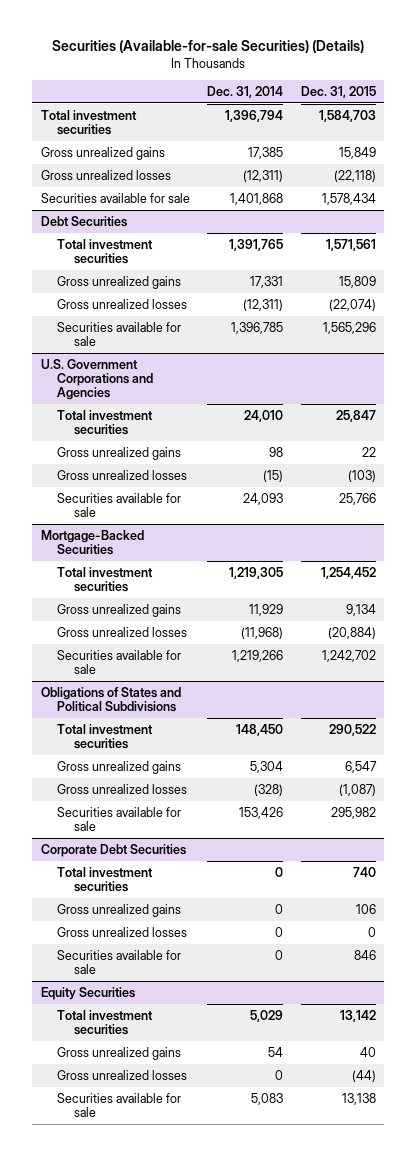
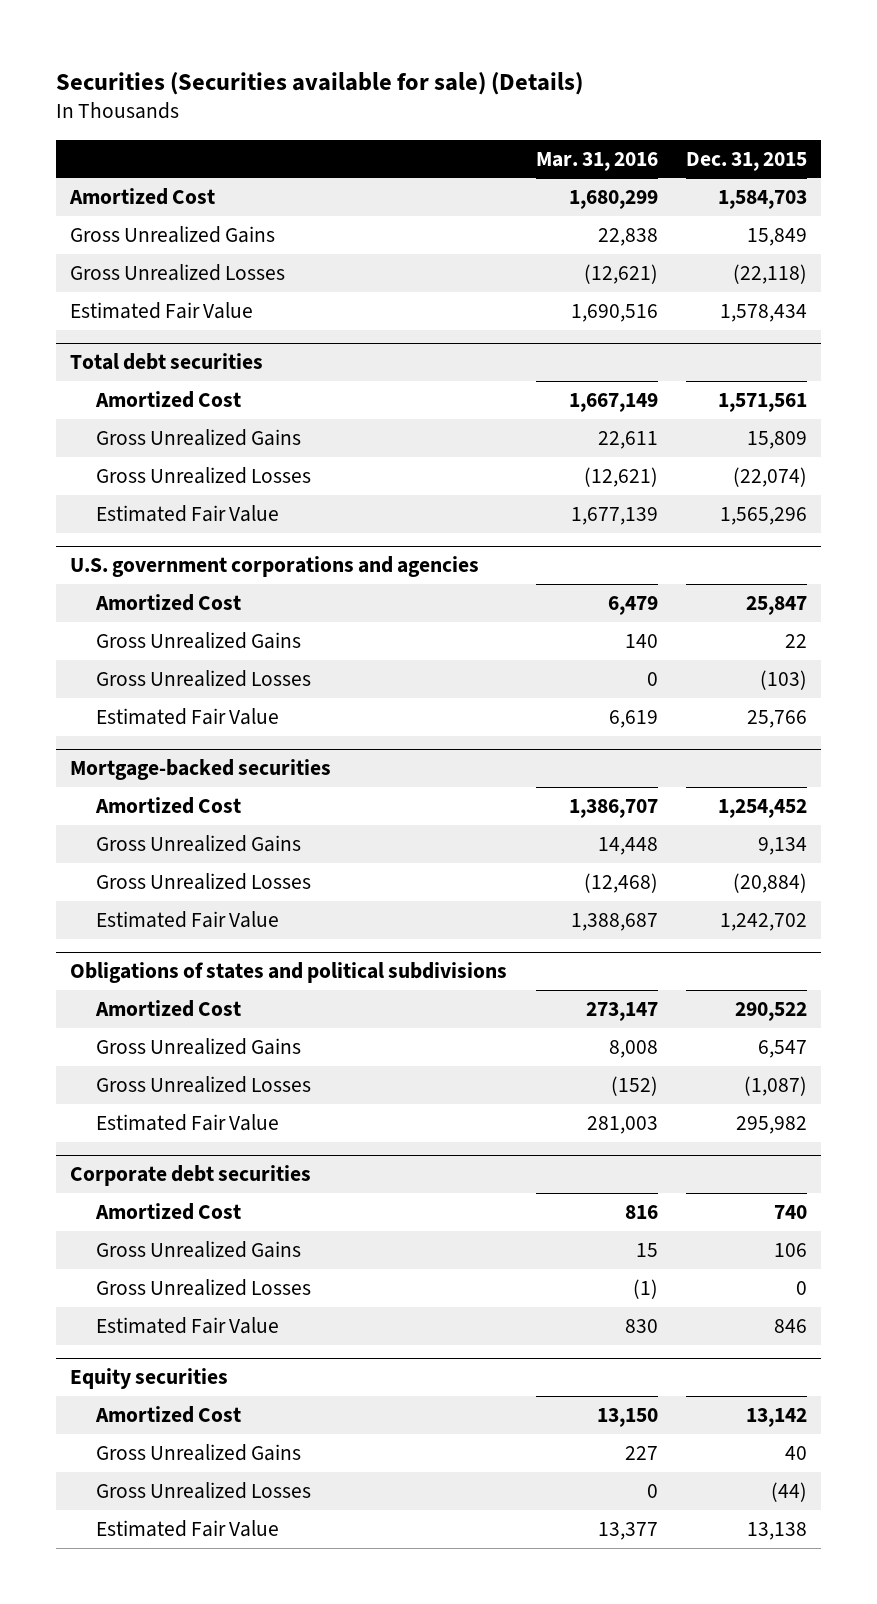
- Securities (Available-for-sale Securities) (Details)
+ Securities (Securities available for sale) (Details)
- | Dec. 31, 2014 | Dec. 31, 2015
+ | Mar. 31, 2016 | Dec. 31, 2015
- Total investment securities | 1,396,794 | 1,584,703
- Gross unrealized gains | 17,385 | 15,849
- Gross unrealized losses | (12,311) | (22,118)
- Securities available for sale | 1,401,868 | 1,578,434
- Debt Securities
- Total investment securities | 1,391,765 | 1,571,561
- Gross unrealized gains | 17,331 | 15,809
- Gross unrealized losses | (12,311) | (22,074)
- Securities available for sale | 1,396,785 | 1,565,296
- U.S. Government Corporations and Agencies
- Total investment securities | 24,010 | 25,847
- Gross unrealized gains | 98 | 22
- Gross unrealized losses | (15) | (103)
- Securities available for sale | 24,093 | 25,766
- Mortgage-Backed Securities
- Total investment securities | 1,219,305 | 1,254,452
- Gross unrealized gains | 11,929 | 9,134
- Gross unrealized losses | (11,968) | (20,884)
- Securities available for sale | 1,219,266 | 1,242,702
- Obligations of States and Political Subdivisions
- Total investment securities | 148,450 | 290,522
- Gross unrealized gains | 5,304 | 6,547
- Gross unrealized losses | (328) | (1,087)
- Securities available for sale | 153,426 | 295,982
- Corporate Debt Securities
- Total investment securities | 0 | 740
- Gross unrealized gains | 0 | 106
- Gross unrealized losses | 0 | 0
- Securities available for sale | 0 | 846
- Equity Securities
- Total investment securities | 5,029 | 13,142
- Gross unrealized gains | 54 | 40
- Gross unrealized losses | 0 | (44)
- Securities available for sale | 5,083 | 13,138
+ Amortized Cost | 1,680,299 | 1,584,703
+ Gross Unrealized Gains | 22,838 | 15,849
+ Gross Unrealized Losses | (12,621) | (22,118)
+ Estimated Fair Value | 1,690,516 | 1,578,434
+ Total debt securities
+ Amortized Cost | 1,667,149 | 1,571,561
+ Gross Unrealized Gains | 22,611 | 15,809
+ Gross Unrealized Losses | (12,621) | (22,074)
+ Estimated Fair Value | 1,677,139 | 1,565,296
+ U.S. government corporations and agencies
+ Amortized Cost | 6,479 | 25,847
+ Gross Unrealized Gains | 140 | 22
+ Gross Unrealized Losses | 0 | (103)
+ Estimated Fair Value | 6,619 | 25,766
+ Mortgage-backed securities
+ Amortized Cost | 1,386,707 | 1,254,452
+ Gross Unrealized Gains | 14,448 | 9,134
+ Gross Unrealized Losses | (12,468) | (20,884)
+ Estimated Fair Value | 1,388,687 | 1,242,702
+ Obligations of states and political subdivisions
+ Amortized Cost | 273,147 | 290,522
+ Gross Unrealized Gains | 8,008 | 6,547
+ Gross Unrealized Losses | (152) | (1,087)
+ Estimated Fair Value | 281,003 | 295,982
+ Corporate debt securities
+ Amortized Cost | 816 | 740
+ Gross Unrealized Gains | 15 | 106
+ Gross Unrealized Losses | (1) | 0
+ Estimated Fair Value | 830 | 846
+ Equity securities
+ Amortized Cost | 13,150 | 13,142
+ Gross Unrealized Gains | 227 | 40
+ Gross Unrealized Losses | 0 | (44)
+ Estimated Fair Value | 13,377 | 13,138

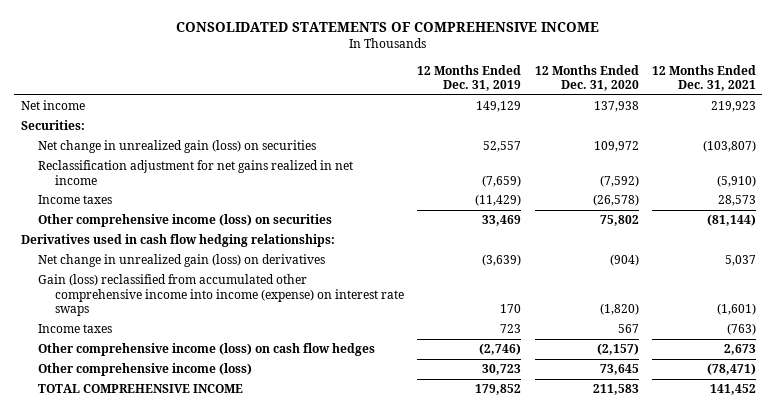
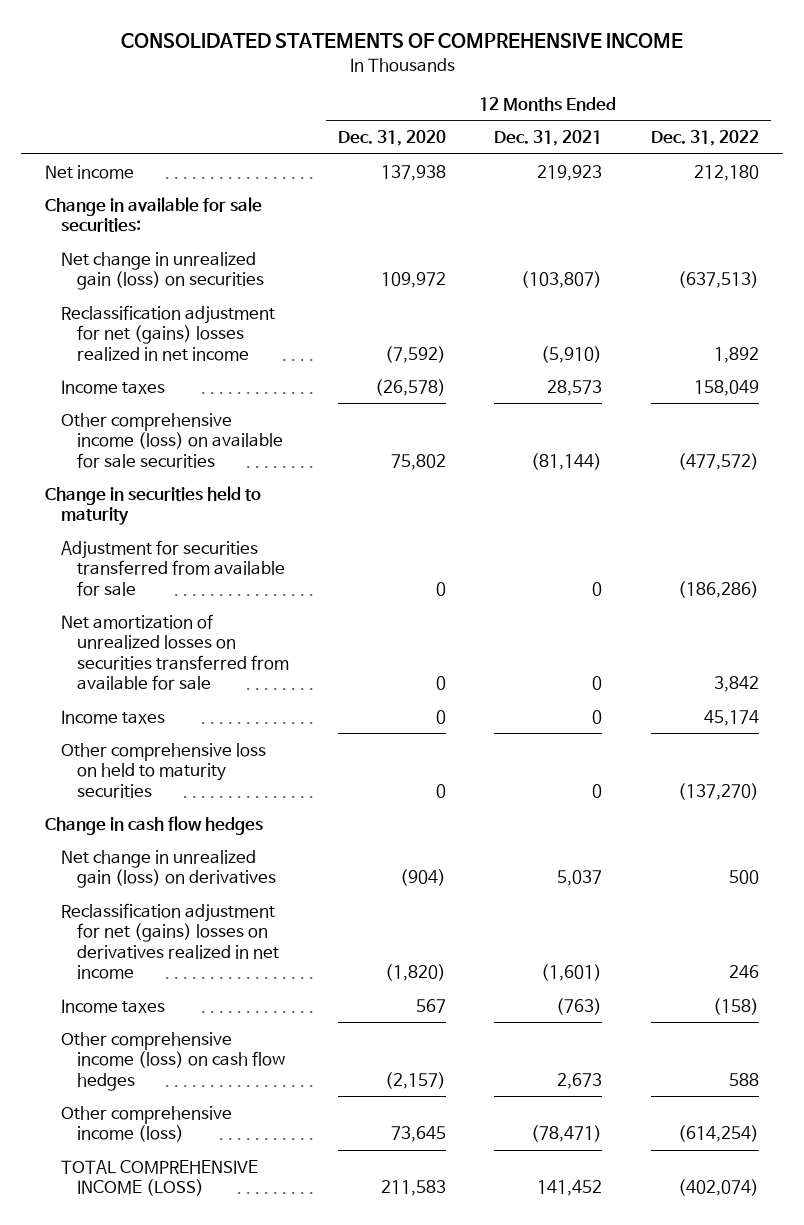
- | 12 Months Ended Dec. 31, 2019 | 12 Months Ended Dec. 31, 2020 | 12 Months Ended Dec. 31, 2021
+ | 12 Months Ended Dec. 31, 2020 | 12 Months Ended Dec. 31, 2021 | 12 Months Ended Dec. 31, 2022
- Securities:
+ Change in available for sale securities:
- Reclassification adjustment for net gains realized in net income | (7,659) | (7,592) | (5,910)
+ Reclassification adjustment for net (gains) losses realized in net income | (7,592) | (5,910) | 1,892
- Other comprehensive income (loss) on securities | 33,469 | 75,802 | (81,144)
- Derivatives used in cash flow hedging relationships:
+ Other comprehensive income (loss) on available for sale securities | 75,802 | (81,144) | (477,572)
+ Change in securities held to maturity
+ Adjustment for securities transferred from available for sale | 0 | 0 | (186,286)
+ Net amortization of unrealized losses on securities transferred from available for sale | 0 | 0 | 3,842
+ Income taxes | 0 | 0 | 45,174
+ Other comprehensive loss on held to maturity securities | 0 | 0 | (137,270)
+ Change in cash flow hedges
- Gain (loss) reclassified from accumulated other comprehensive income into income (expense) on interest rate swaps | 170 | (1,820) | (1,601)
+ Reclassification adjustment for net (gains) losses on derivatives realized in net income | (1,820) | (1,601) | 246
- TOTAL COMPREHENSIVE INCOME | 179,852 | 211,583 | 141,452
+ TOTAL COMPREHENSIVE INCOME (LOSS) | 211,583 | 141,452 | (402,074)

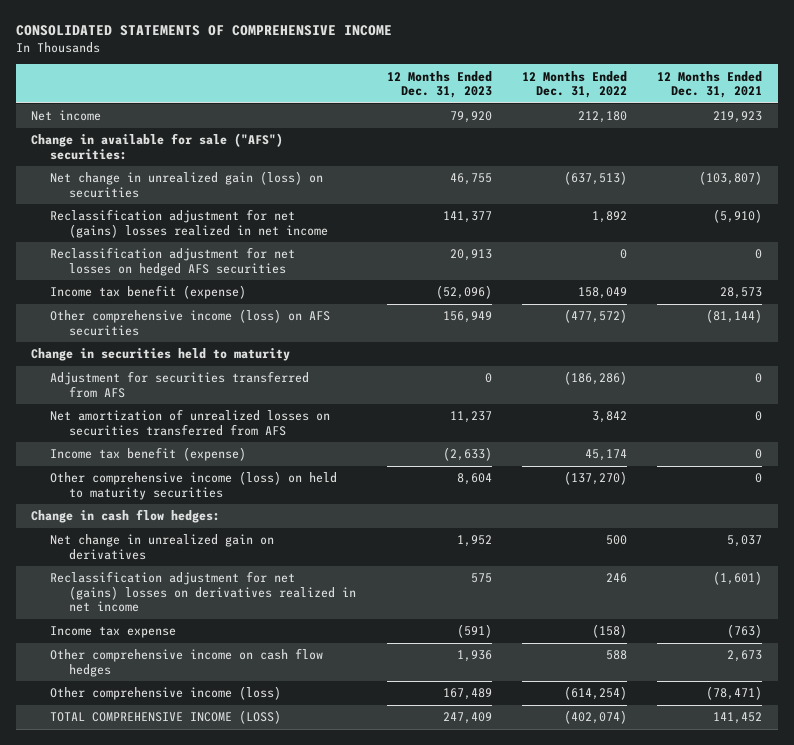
- | 12 Months Ended Dec. 31, 2020 | 12 Months Ended Dec. 31, 2021 | 12 Months Ended Dec. 31, 2022
+ | 12 Months Ended Dec. 31, 2023 | 12 Months Ended Dec. 31, 2022 | 12 Months Ended Dec. 31, 2021
- Change in available for sale securities:
+ Change in available for sale ("AFS") securities:
- Income taxes | (26,578) | 28,573 | 158,049
- Other comprehensive income (loss) on available for sale securities | 75,802 | (81,144) | (477,572)
+ Reclassification adjustment for net losses on hedged AFS securities | 20,913 | 0 | 0
+ Income tax benefit (expense) | (52,096) | 158,049 | 28,573
+ Other comprehensive income (loss) on AFS securities | 156,949 | (477,572) | (81,144)
- Adjustment for securities transferred from available for sale | 0 | 0 | (186,286)
- Net amortization of unrealized losses on securities transferred from available for sale | 0 | 0 | 3,842
- Income taxes | 0 | 0 | 45,174
- Other comprehensive loss on held to maturity securities | 0 | 0 | (137,270)
- Change in cash flow hedges
- Net change in unrealized gain (loss) on derivatives | (904) | 5,037 | 500
+ Adjustment for securities transferred from AFS | 0 | (186,286) | 0
+ Net amortization of unrealized losses on securities transferred from AFS | 11,237 | 3,842 | 0
+ Income tax benefit (expense) | (2,633) | 45,174 | 0
+ Other comprehensive income (loss) on held to maturity securities | 8,604 | (137,270) | 0
+ Change in cash flow hedges:
+ Net change in unrealized gain on derivatives | 1,952 | 500 | 5,037
- Income taxes | 567 | (763) | (158)
- Other comprehensive income (loss) on cash flow hedges | (2,157) | 2,673 | 588
+ Income tax expense | (591) | (158) | (763)
+ Other comprehensive income on cash flow hedges | 1,936 | 588 | 2,673

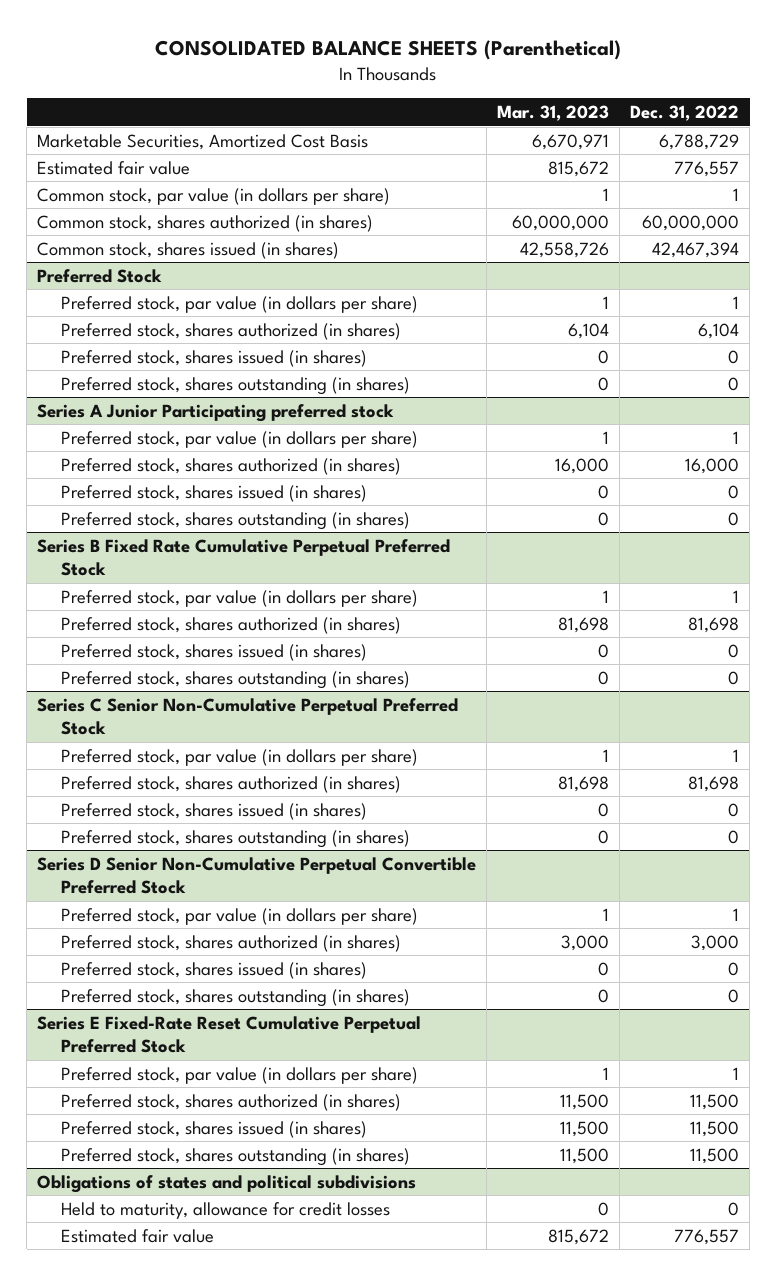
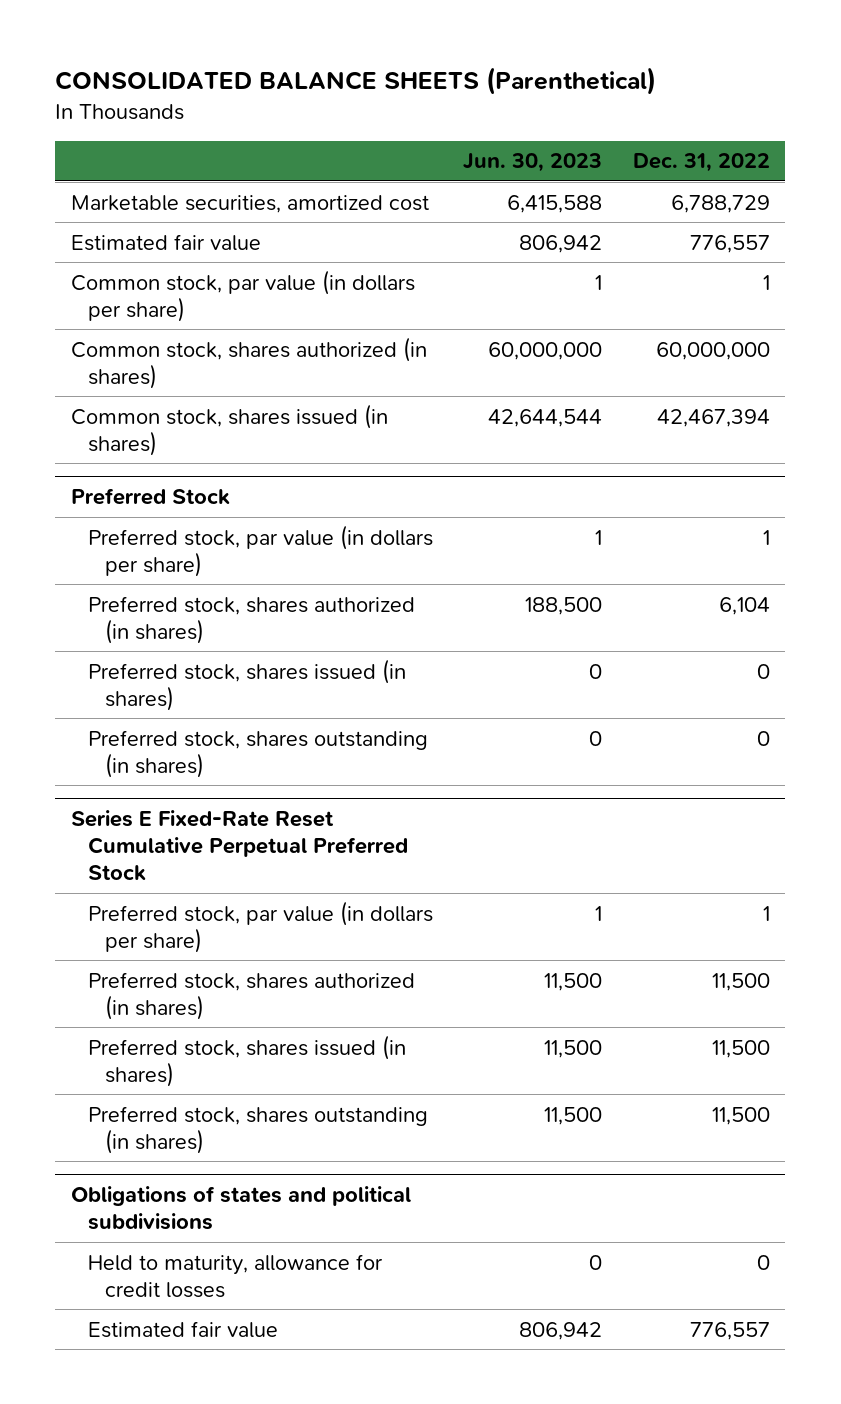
- | Mar. 31, 2023 | Dec. 31, 2022
+ | Jun. 30, 2023 | Dec. 31, 2022
- Marketable Securities, Amortized Cost Basis | 6,670,971 | 6,788,729
+ Marketable securities, amortized cost | 6,415,588 | 6,788,729
- Series A Junior Participating preferred stock
- Preferred stock, par value (in dollars per share) | 1 | 1
- Preferred stock, shares authorized (in shares) | 16,000 | 16,000
- Preferred stock, shares issued (in shares) | 0 | 0
- Preferred stock, shares outstanding (in shares) | 0 | 0
- Series B Fixed Rate Cumulative Perpetual Preferred Stock
- Preferred stock, par value (in dollars per share) | 1 | 1
- Preferred stock, shares authorized (in shares) | 81,698 | 81,698
- Preferred stock, shares issued (in shares) | 0 | 0
- Preferred stock, shares outstanding (in shares) | 0 | 0
- Series C Senior Non-Cumulative Perpetual Preferred Stock
- Preferred stock, par value (in dollars per share) | 1 | 1
- Preferred stock, shares authorized (in shares) | 81,698 | 81,698
- Preferred stock, shares issued (in shares) | 0 | 0
- Preferred stock, shares outstanding (in shares) | 0 | 0
- Series D Senior Non-Cumulative Perpetual Convertible Preferred Stock
- Preferred stock, par value (in dollars per share) | 1 | 1
- Preferred stock, shares authorized (in shares) | 3,000 | 3,000
- Preferred stock, shares issued (in shares) | 0 | 0
- Preferred stock, shares outstanding (in shares) | 0 | 0

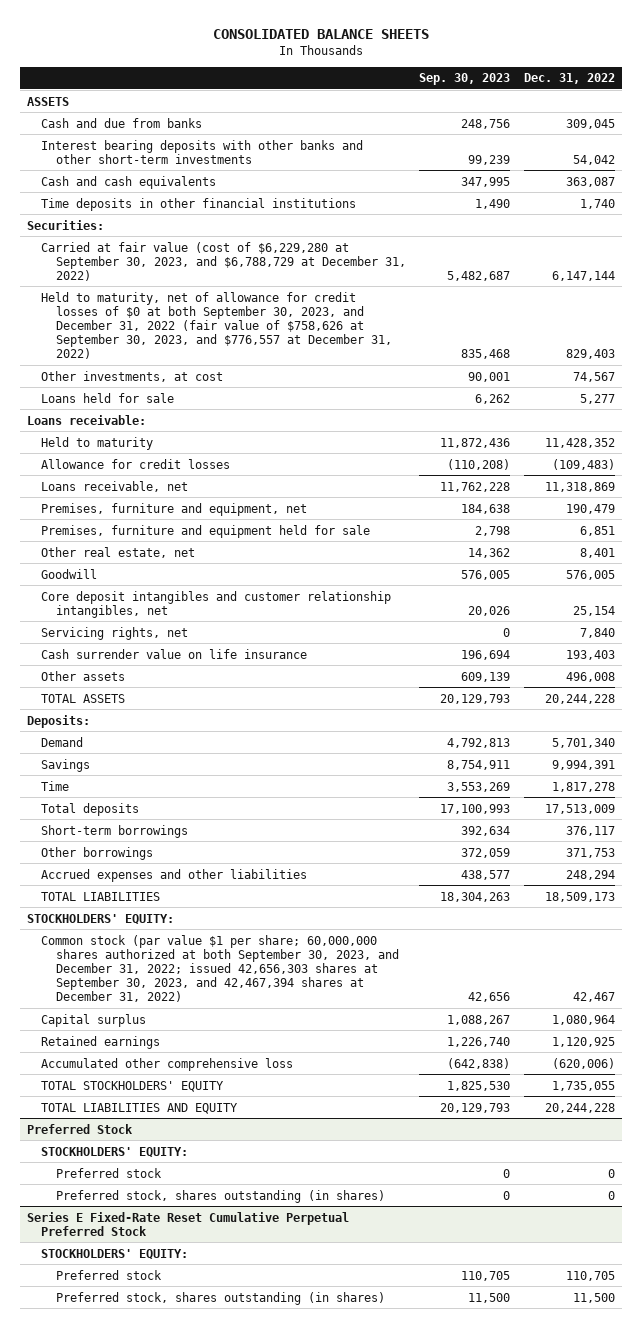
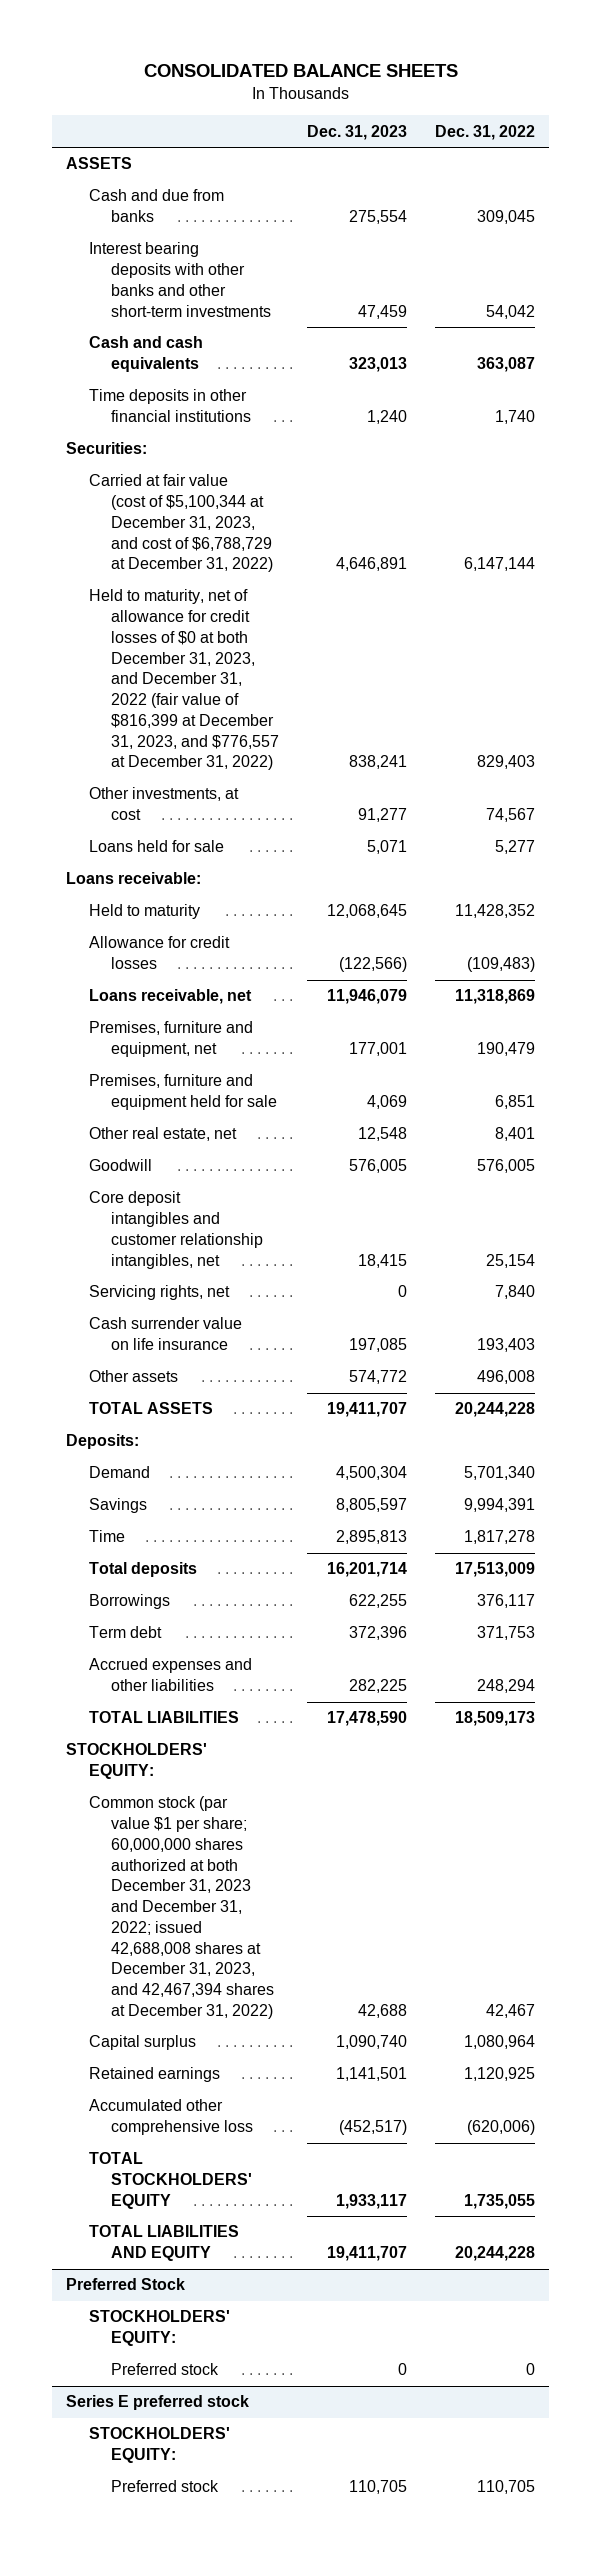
- | Sep. 30, 2023 | Dec. 31, 2022
+ | Dec. 31, 2023 | Dec. 31, 2022
- Carried at fair value (cost of $6,229,280 at September 30, 2023, and $6,788,729 at December 31, 2022) | 5,482,687 | 6,147,144
- Held to maturity, net of allowance for credit losses of $0 at both September 30, 2023, and December 31, 2022 (fair value of $758,626 at September 30, 2023, and $776,557 at December 31, 2022) | 835,468 | 829,403
+ Carried at fair value (cost of $5,100,344 at December 31, 2023, and cost of $6,788,729 at December 31, 2022) | 4,646,891 | 6,147,144
+ Held to maturity, net of allowance for credit losses of $0 at both December 31, 2023, and December 31, 2022 (fair value of $816,399 at December 31, 2023, and $776,557 at December 31, 2022) | 838,241 | 829,403
- Short-term borrowings | 392,634 | 376,117
- Other borrowings | 372,059 | 371,753
+ Borrowings | 622,255 | 376,117
+ Term debt | 372,396 | 371,753
- Common stock (par value $1 per share; 60,000,000 shares authorized at both September 30, 2023, and December 31, 2022; issued 42,656,303 shares at September 30, 2023, and 42,467,394 shares at December 31, 2022) | 42,656 | 42,467
+ Common stock (par value $1 per share; 60,000,000 shares authorized at both December 31, 2023 and December 31, 2022; issued 42,688,008 shares at December 31, 2023, and 42,467,394 shares at December 31, 2022) | 42,688 | 42,467
@ Preferred Stock
- Preferred stock, shares outstanding (in shares) | 0 | 0
- Series E Fixed-Rate Reset Cumulative Perpetual Preferred Stock
+ Series E preferred stock
- Preferred stock, shares outstanding (in shares) | 11,500 | 11,500

